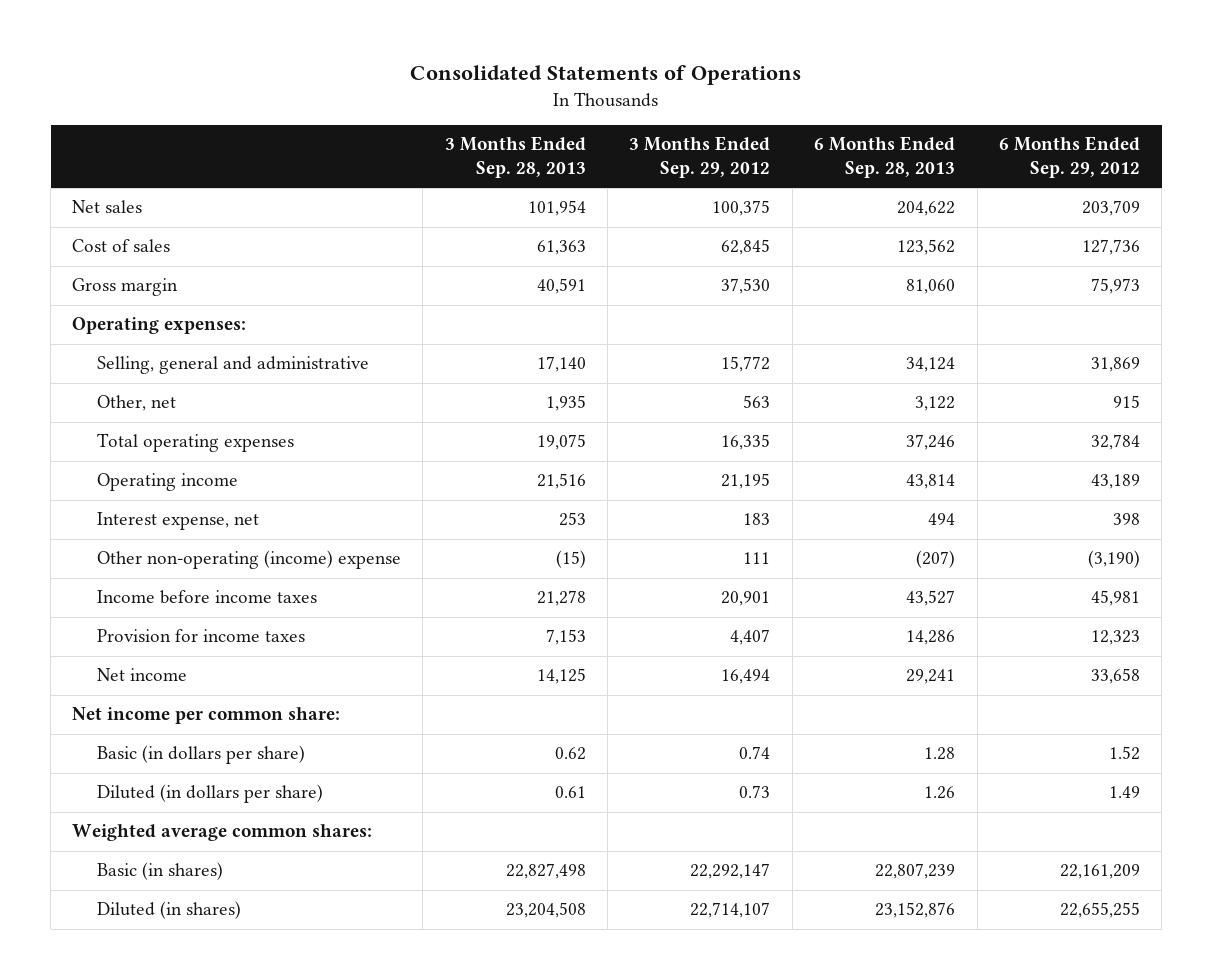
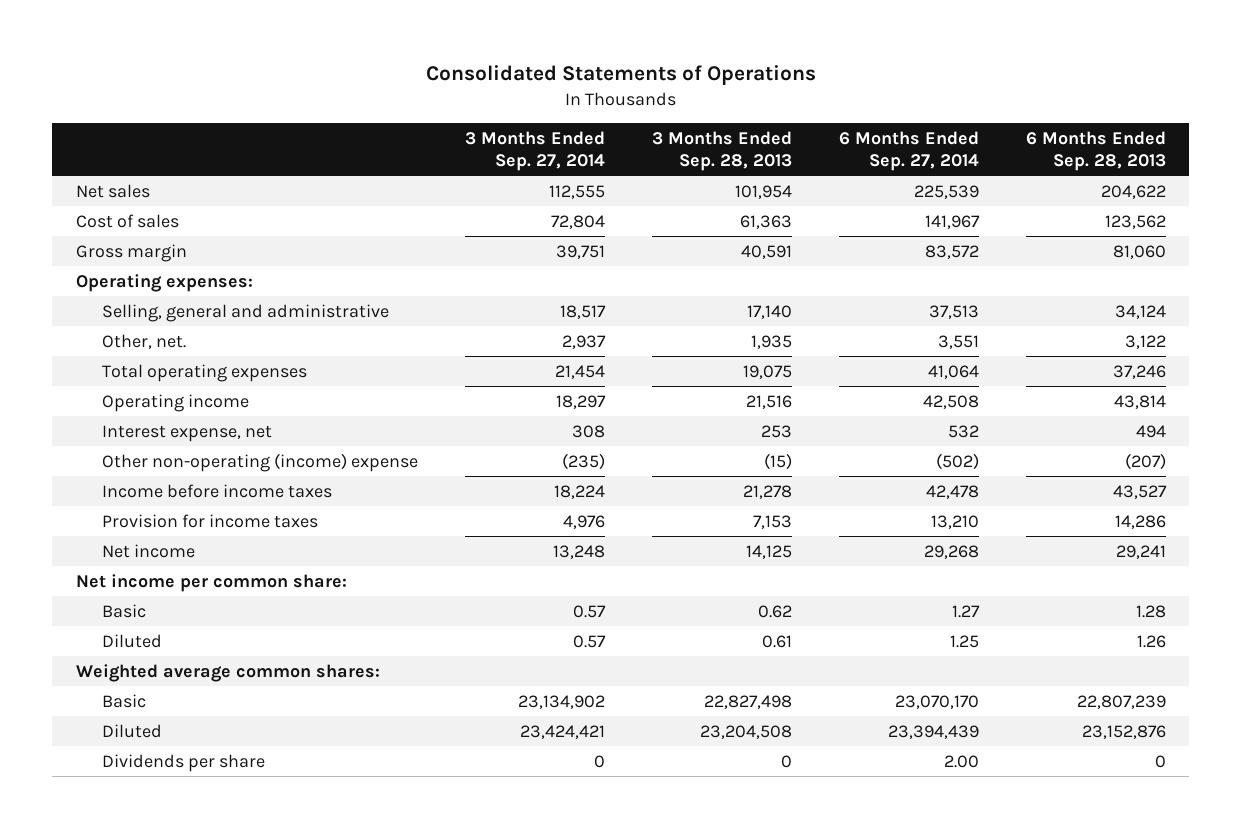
- | 3 Months Ended Sep. 28, 2013 | 3 Months Ended Sep. 29, 2012 | 6 Months Ended Sep. 28, 2013 | 6 Months Ended Sep. 29, 2012
+ | 3 Months Ended Sep. 27, 2014 | 3 Months Ended Sep. 28, 2013 | 6 Months Ended Sep. 27, 2014 | 6 Months Ended Sep. 28, 2013
- Other, net | 1,935 | 563 | 3,122 | 915
+ Other, net. | 2,937 | 1,935 | 3,551 | 3,122
- Basic (in dollars per share) | 0.62 | 0.74 | 1.28 | 1.52
- Diluted (in dollars per share) | 0.61 | 0.73 | 1.26 | 1.49
+ Basic | 0.57 | 0.62 | 1.27 | 1.28
+ Diluted | 0.57 | 0.61 | 1.25 | 1.26
- Basic (in shares) | 22,827,498 | 22,292,147 | 22,807,239 | 22,161,209
- Diluted (in shares) | 23,204,508 | 22,714,107 | 23,152,876 | 22,655,255
+ Basic | 23,134,902 | 22,827,498 | 23,070,170 | 22,807,239
+ Diluted | 23,424,421 | 23,204,508 | 23,394,439 | 23,152,876
+ Dividends per share | 0 | 0 | 2.00 | 0

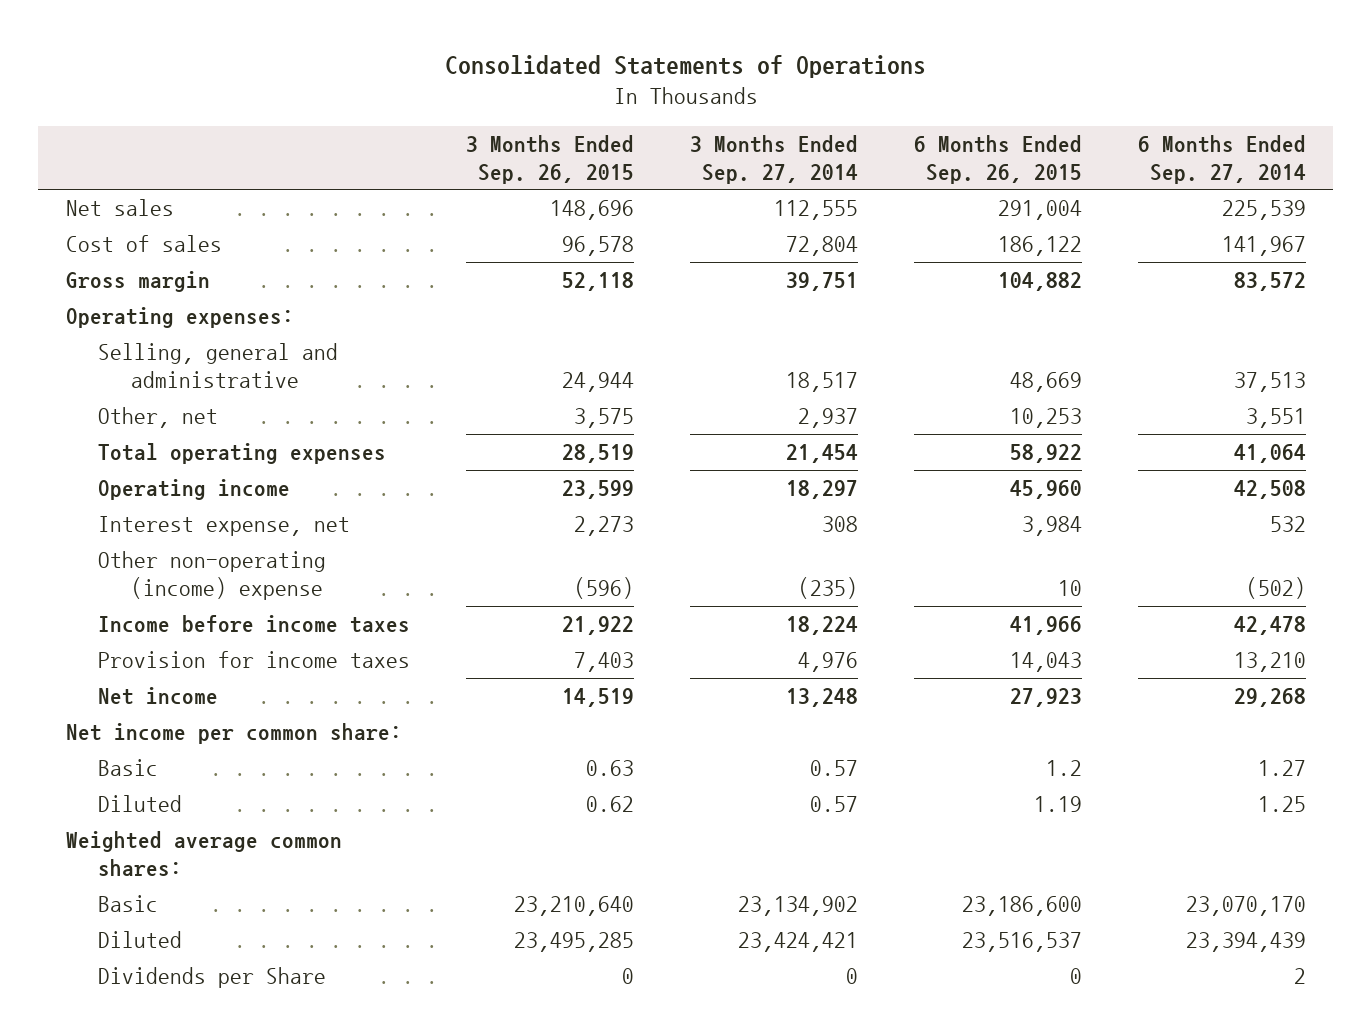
- | 3 Months Ended Sep. 27, 2014 | 3 Months Ended Sep. 28, 2013 | 6 Months Ended Sep. 27, 2014 | 6 Months Ended Sep. 28, 2013
+ | 3 Months Ended Sep. 26, 2015 | 3 Months Ended Sep. 27, 2014 | 6 Months Ended Sep. 26, 2015 | 6 Months Ended Sep. 27, 2014
- Other, net. | 2,937 | 1,935 | 3,551 | 3,122
+ Other, net | 3,575 | 2,937 | 10,253 | 3,551
- Dividends per share | 0 | 0 | 2.00 | 0
+ Dividends per Share | 0 | 0 | 0 | 2

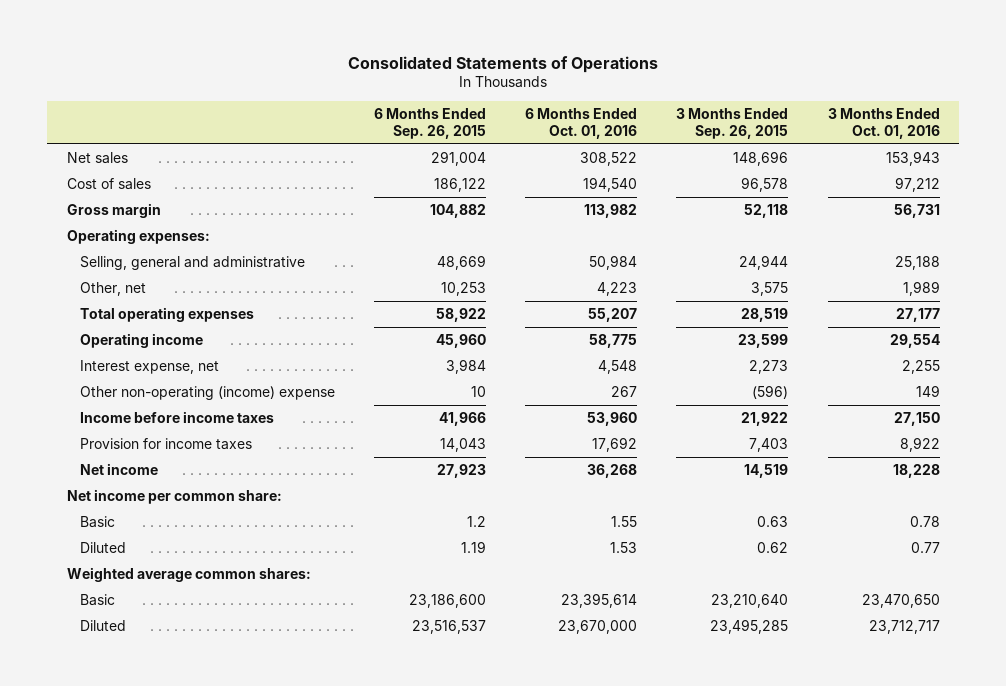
- | 3 Months Ended Sep. 26, 2015 | 3 Months Ended Sep. 27, 2014 | 6 Months Ended Sep. 26, 2015 | 6 Months Ended Sep. 27, 2014
+ | 6 Months Ended Sep. 26, 2015 | 6 Months Ended Oct. 01, 2016 | 3 Months Ended Sep. 26, 2015 | 3 Months Ended Oct. 01, 2016
- Dividends per Share | 0 | 0 | 0 | 2

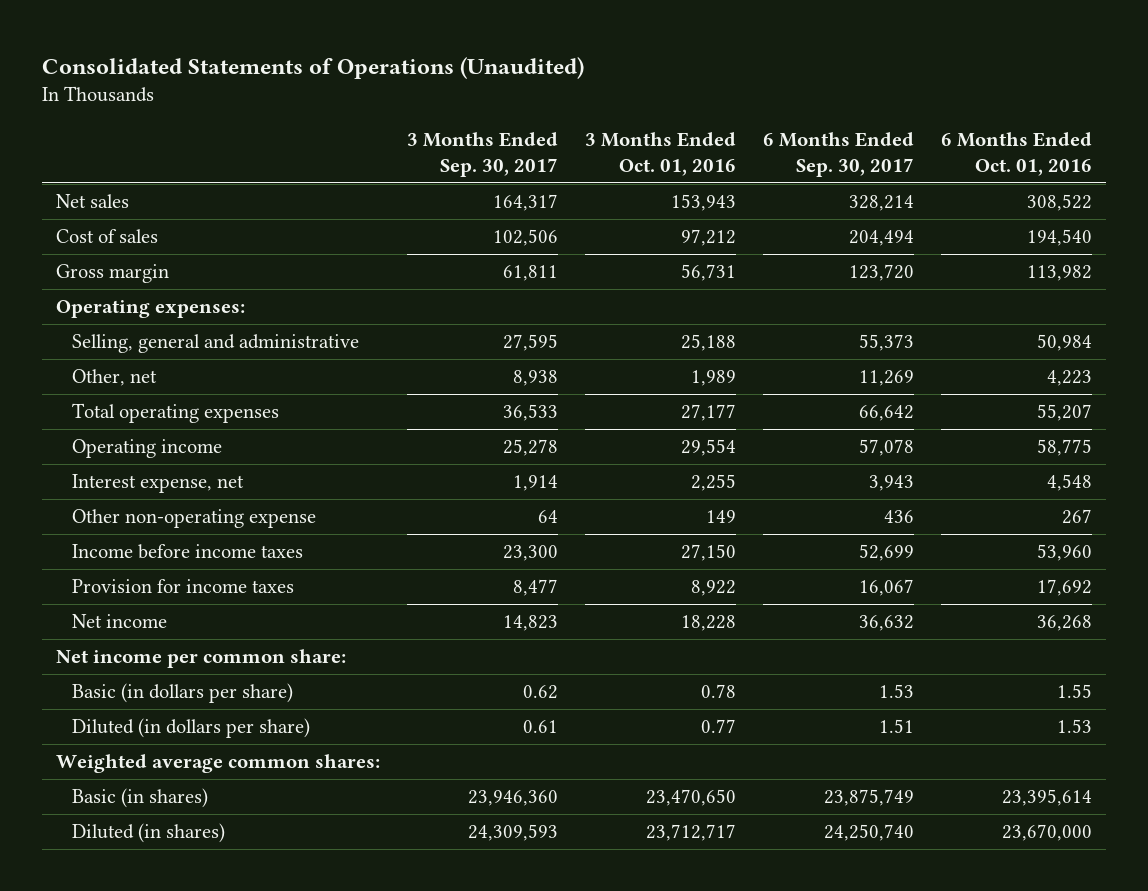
- Consolidated Statements of Operations
+ Consolidated Statements of Operations (Unaudited)
- | 6 Months Ended Sep. 26, 2015 | 6 Months Ended Oct. 01, 2016 | 3 Months Ended Sep. 26, 2015 | 3 Months Ended Oct. 01, 2016
+ | 3 Months Ended Sep. 30, 2017 | 3 Months Ended Oct. 01, 2016 | 6 Months Ended Sep. 30, 2017 | 6 Months Ended Oct. 01, 2016
- Other non-operating (income) expense | 10 | 267 | (596) | 149
+ Other non-operating expense | 64 | 149 | 436 | 267
- Basic | 1.2 | 1.55 | 0.63 | 0.78
- Diluted | 1.19 | 1.53 | 0.62 | 0.77
+ Basic (in dollars per share) | 0.62 | 0.78 | 1.53 | 1.55
+ Diluted (in dollars per share) | 0.61 | 0.77 | 1.51 | 1.53
- Basic | 23,186,600 | 23,395,614 | 23,210,640 | 23,470,650
- Diluted | 23,516,537 | 23,670,000 | 23,495,285 | 23,712,717
+ Basic (in shares) | 23,946,360 | 23,470,650 | 23,875,749 | 23,395,614
+ Diluted (in shares) | 24,309,593 | 23,712,717 | 24,250,740 | 23,670,000

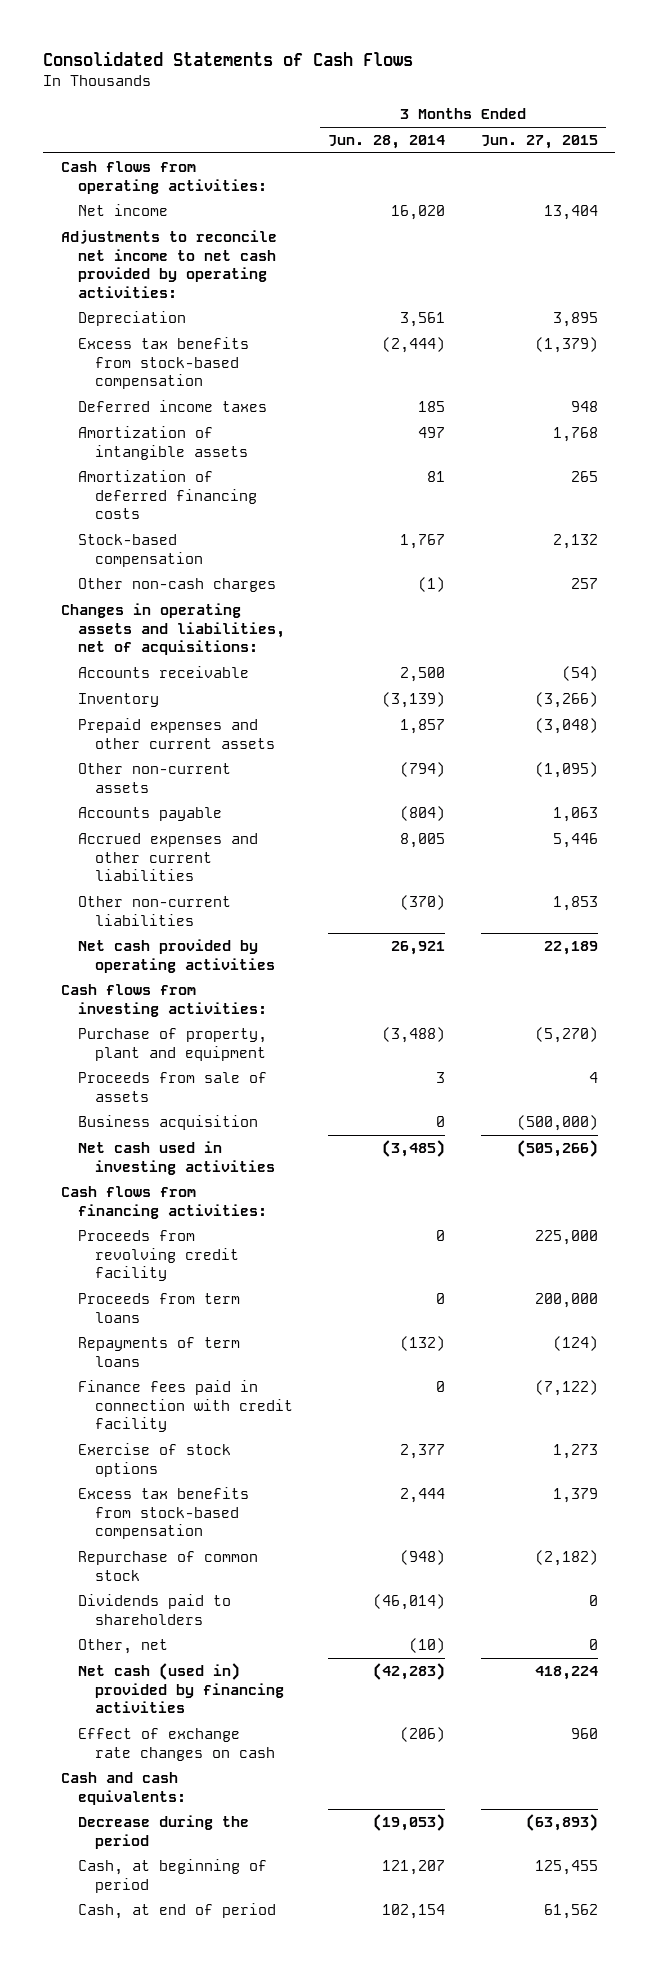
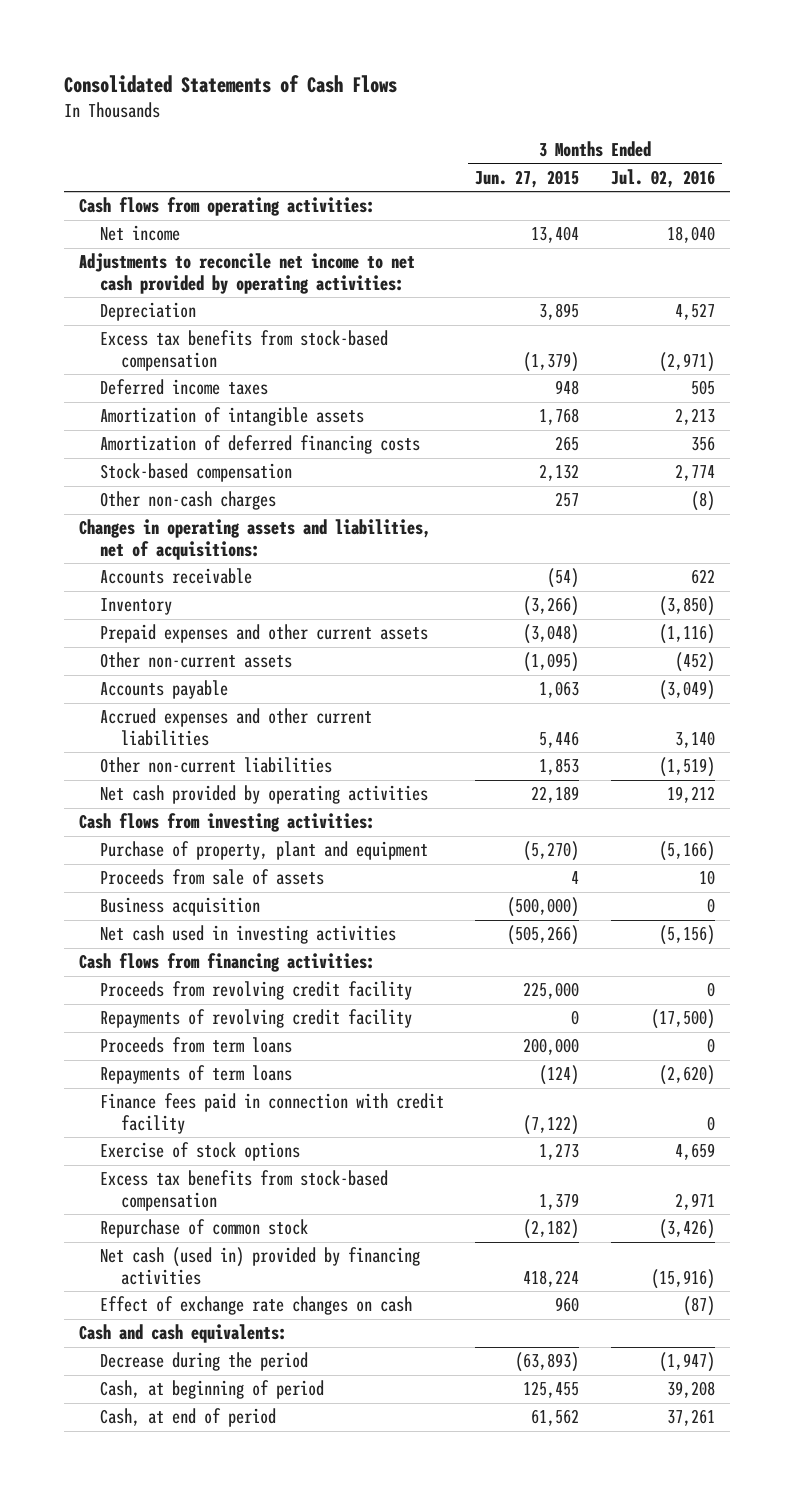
- | 3 Months Ended Jun. 28, 2014 | 3 Months Ended Jun. 27, 2015
+ | 3 Months Ended Jun. 27, 2015 | 3 Months Ended Jul. 02, 2016
+ Repayments of revolving credit facility | 0 | (17,500)
- Dividends paid to shareholders | (46,014) | 0
- Other, net | (10) | 0

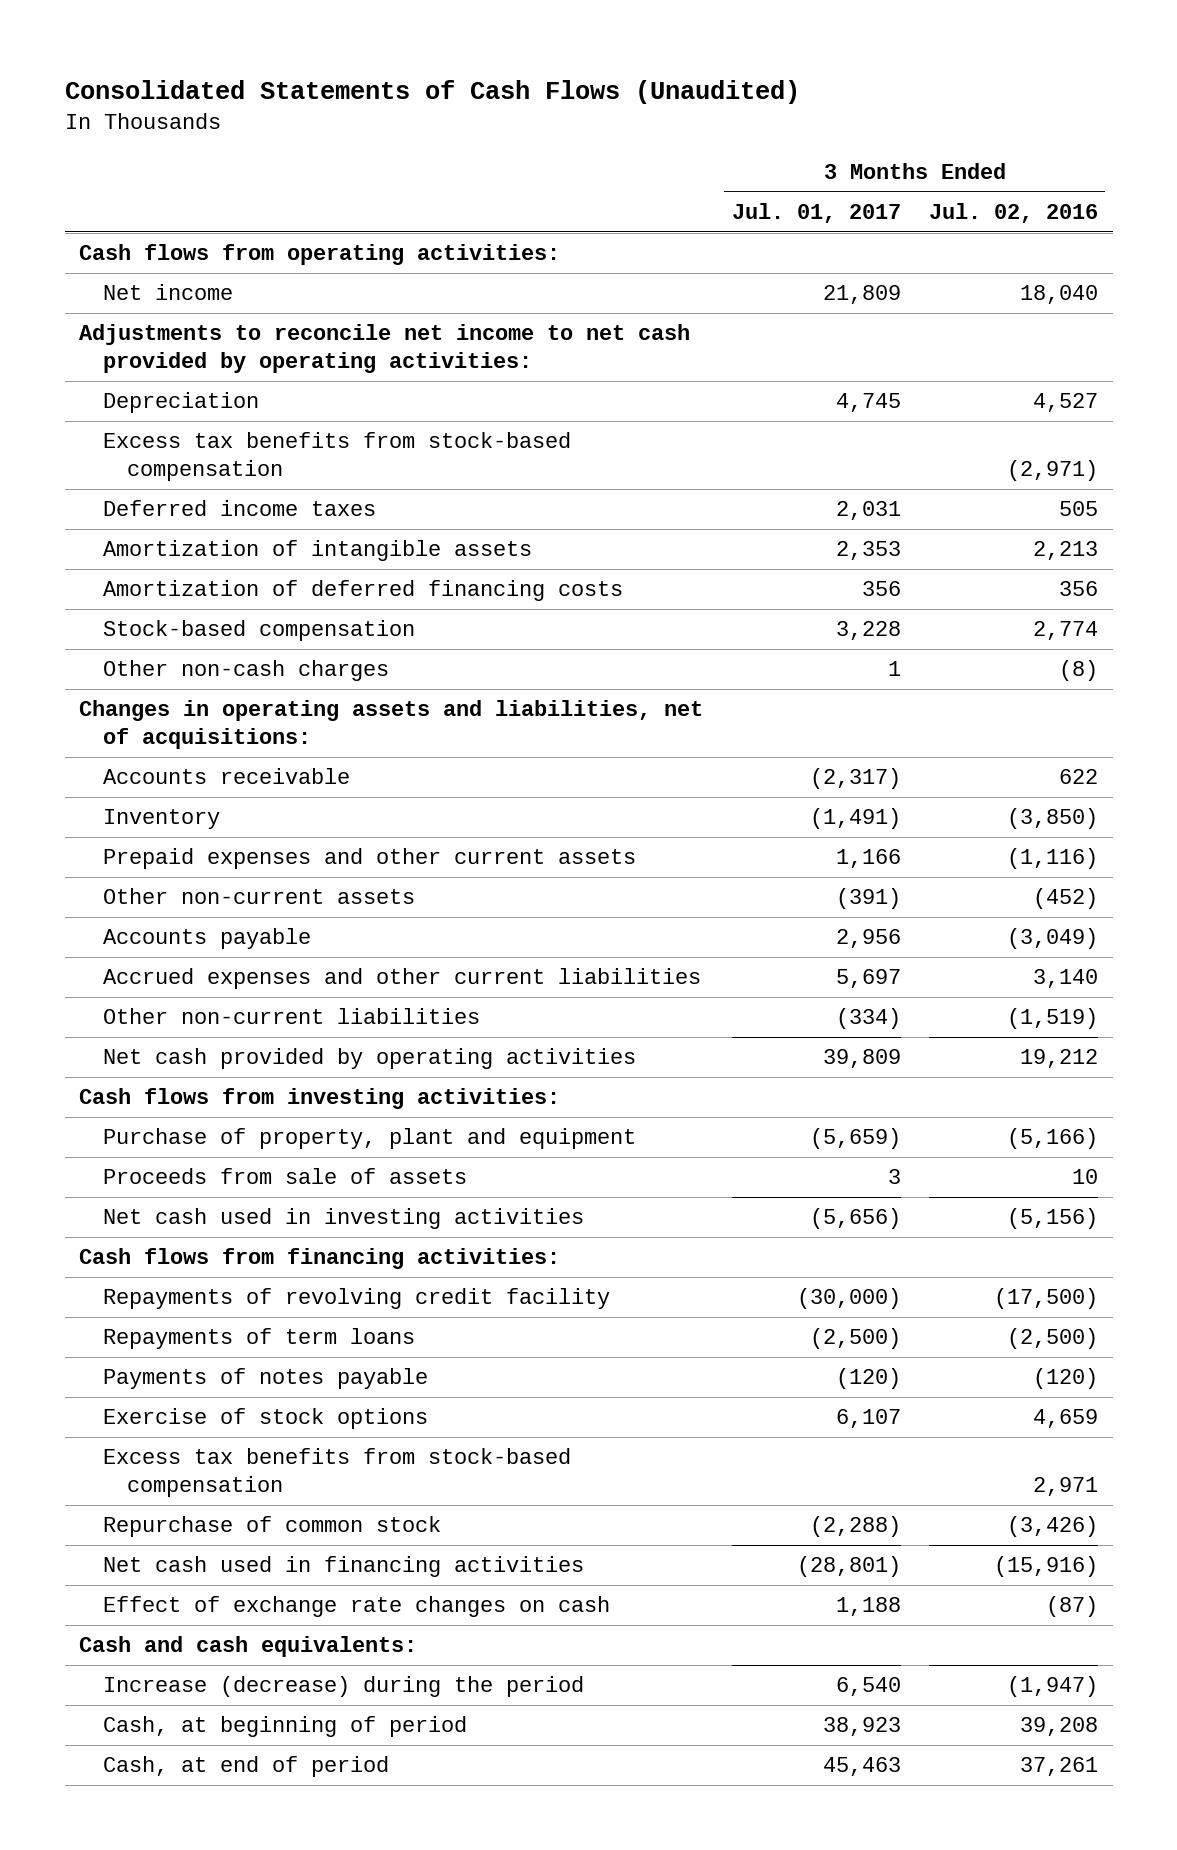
- Consolidated Statements of Cash Flows
+ Consolidated Statements of Cash Flows (Unaudited)
- | 3 Months Ended Jun. 27, 2015 | 3 Months Ended Jul. 02, 2016
+ | 3 Months Ended Jul. 01, 2017 | 3 Months Ended Jul. 02, 2016
- Business acquisition | (500,000) | 0
- Proceeds from revolving credit facility | 225,000 | 0
- Proceeds from term loans | 200,000 | 0
- Repayments of term loans | (124) | (2,620)
- Finance fees paid in connection with credit facility | (7,122) | 0
+ Repayments of term loans | (2,500) | (2,500)
+ Payments of notes payable | (120) | (120)
- Net cash (used in) provided by financing activities | 418,224 | (15,916)
+ Net cash used in financing activities | (28,801) | (15,916)
- Decrease during the period | (63,893) | (1,947)
+ Increase (decrease) during the period | 6,540 | (1,947)

